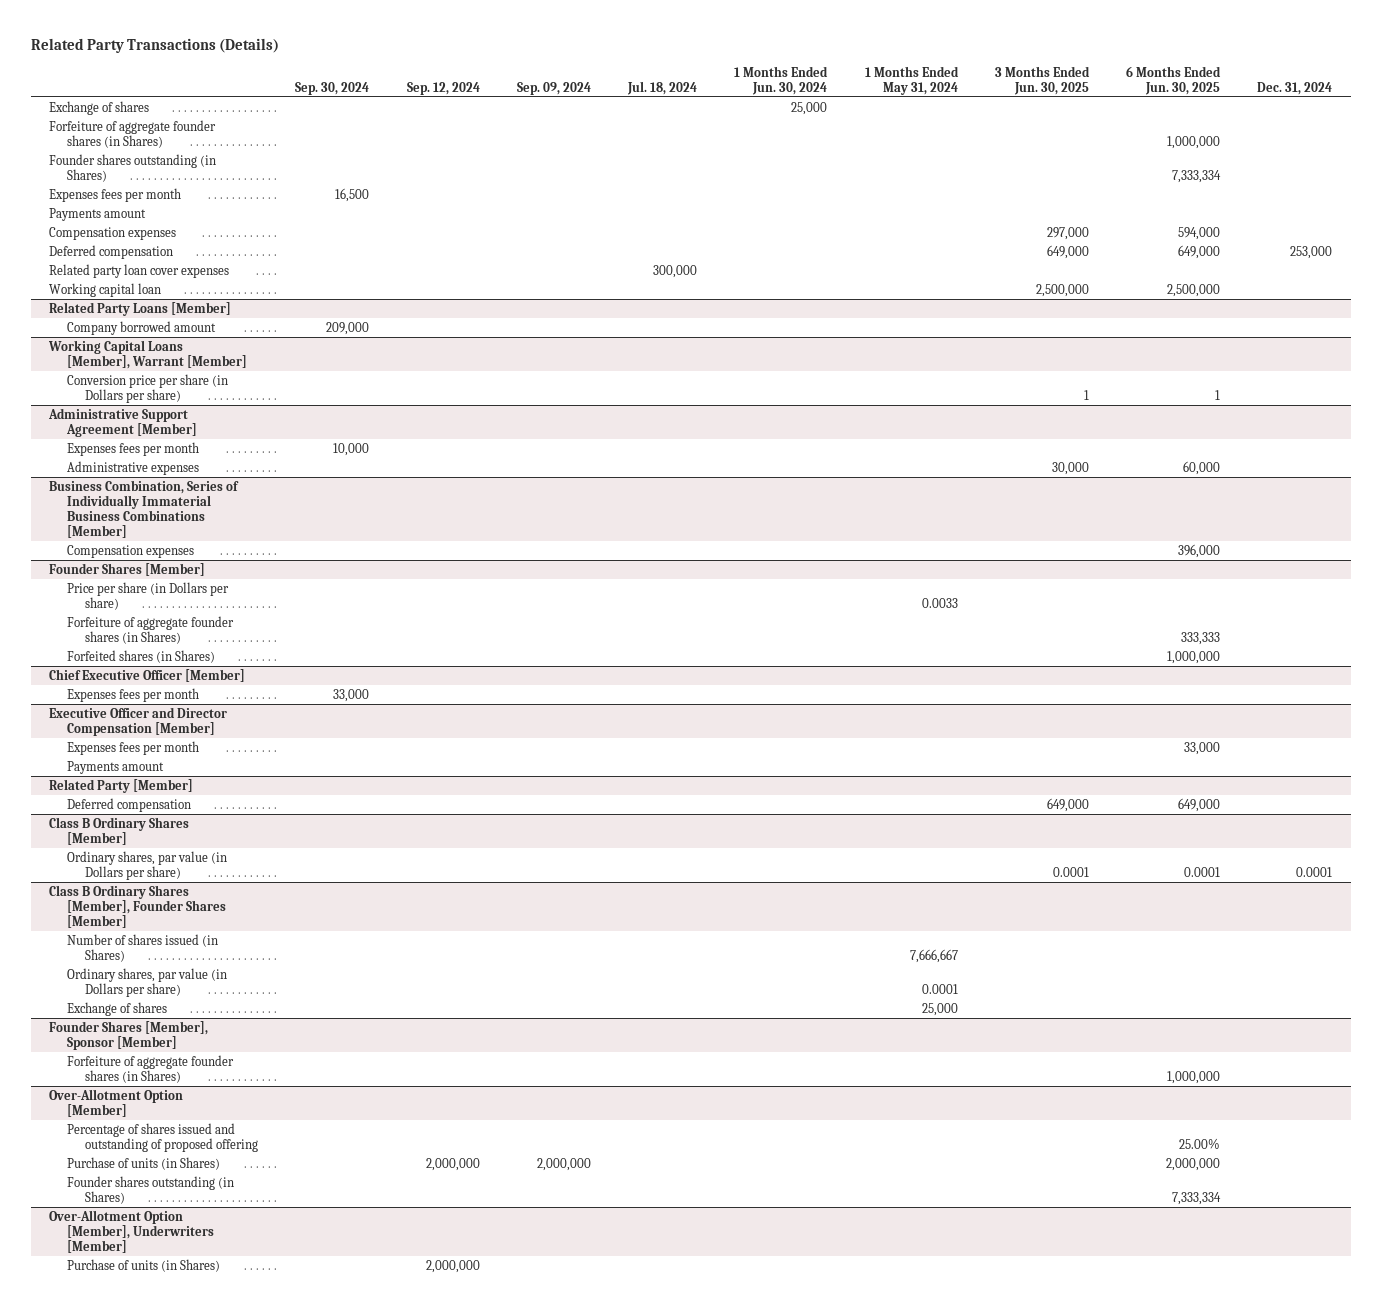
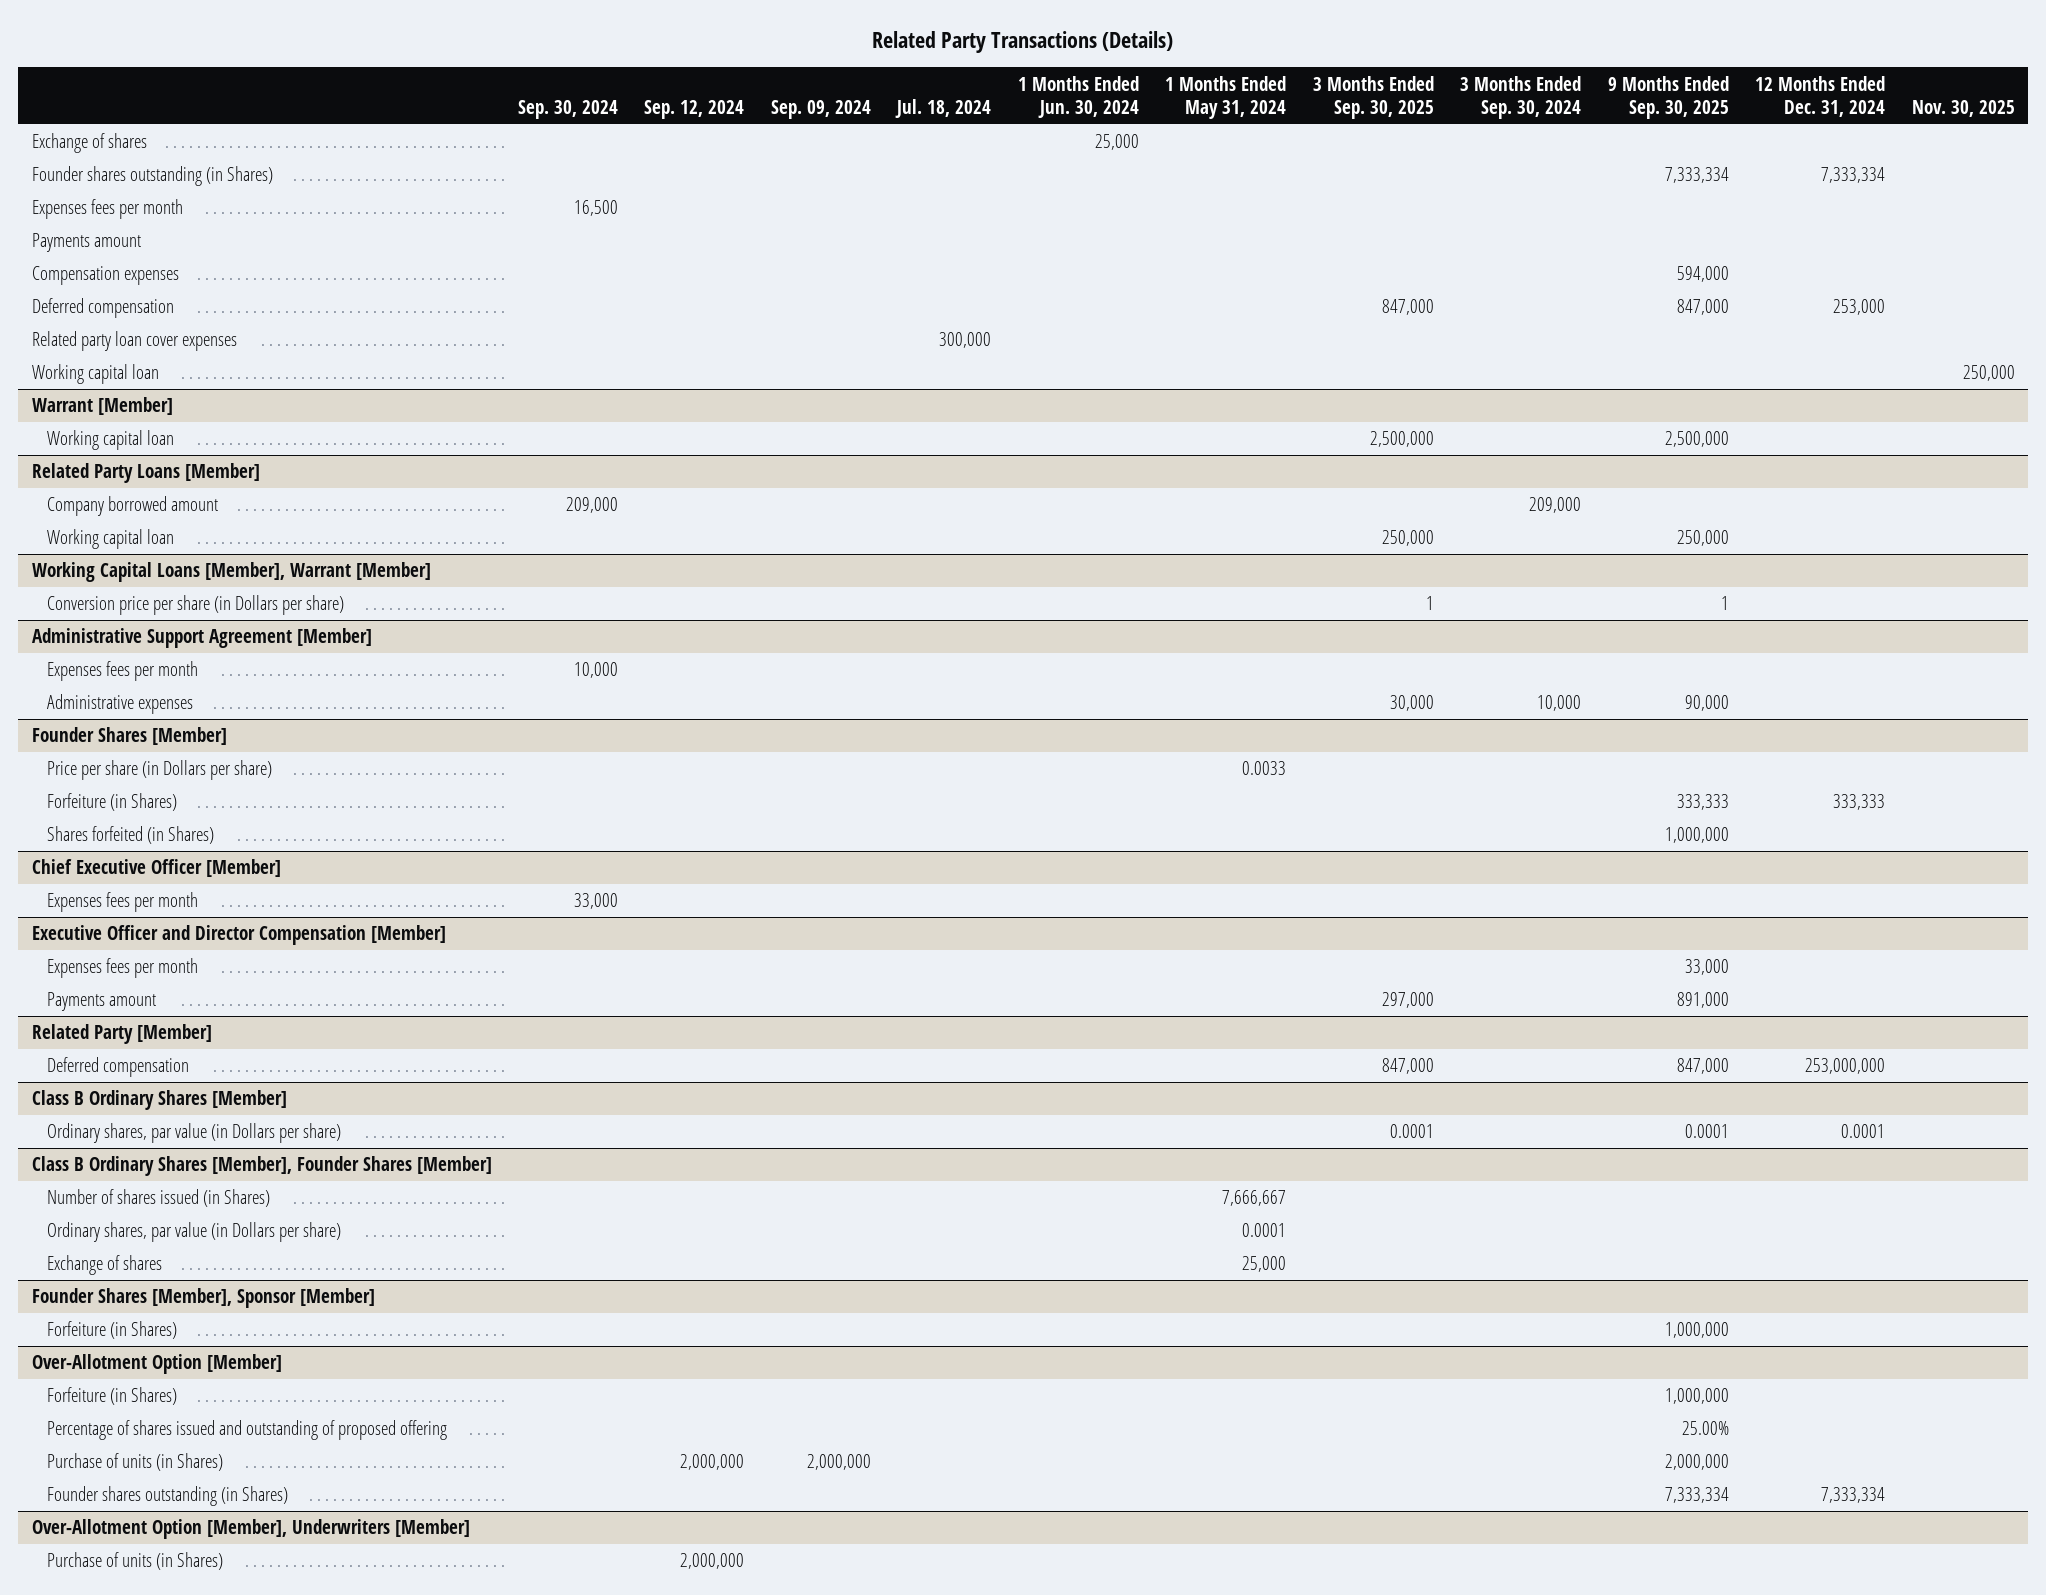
- | Sep. 30, 2024 | Sep. 12, 2024 | Sep. 09, 2024 | Jul. 18, 2024 | 1 Months Ended Jun. 30, 2024 | 1 Months Ended May 31, 2024 | 3 Months Ended Jun. 30, 2025 | 6 Months Ended Jun. 30, 2025 | Dec. 31, 2024
+ | Sep. 30, 2024 | Sep. 12, 2024 | Sep. 09, 2024 | Jul. 18, 2024 | 1 Months Ended Jun. 30, 2024 | 1 Months Ended May 31, 2024 | 3 Months Ended Sep. 30, 2025 | 3 Months Ended Sep. 30, 2024 | 9 Months Ended Sep. 30, 2025 | 12 Months Ended Dec. 31, 2024 | Nov. 30, 2025
- Forfeiture of aggregate founder shares (in Shares) | | | | | | | | 1,000,000 |
+ Warrant [Member]
+ Working capital loan | | | | | | | 2,500,000 | | 2,500,000 | |
@ Related Party Loans [Member]
+ Working capital loan | | | | | | | 250,000 | | 250,000 | |
- Business Combination, Series of Individually Immaterial Business Combinations [Member]
- Compensation expenses | | | | | | | | 396,000 |
@ Founder Shares [Member]
- Forfeiture of aggregate founder shares (in Shares) | | | | | | | | 333,333 |
- Forfeited shares (in Shares) | | | | | | | | 1,000,000 |
+ Forfeiture (in Shares) | | | | | | | | | 333,333 | 333,333 |
+ Shares forfeited (in Shares) | | | | | | | | | 1,000,000 | |
@ Founder Shares [Member], Sponsor [Member]
- Forfeiture of aggregate founder shares (in Shares) | | | | | | | | 1,000,000 |
+ Forfeiture (in Shares) | | | | | | | | | 1,000,000 | |
@ Over-Allotment Option [Member]
+ Forfeiture (in Shares) | | | | | | | | | 1,000,000 | |

